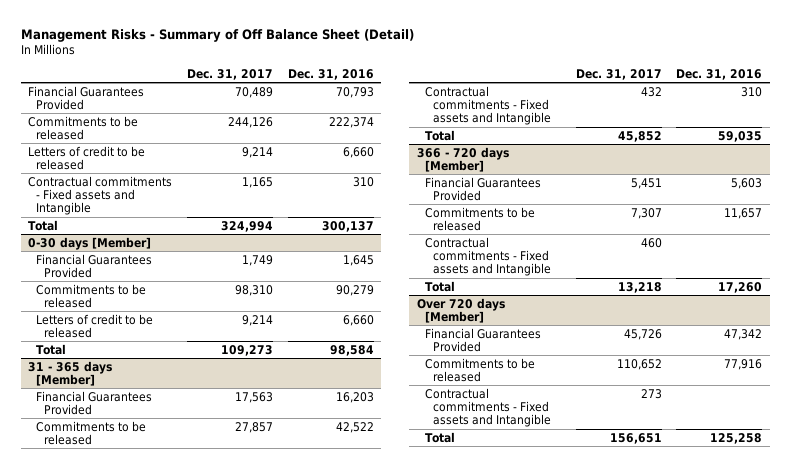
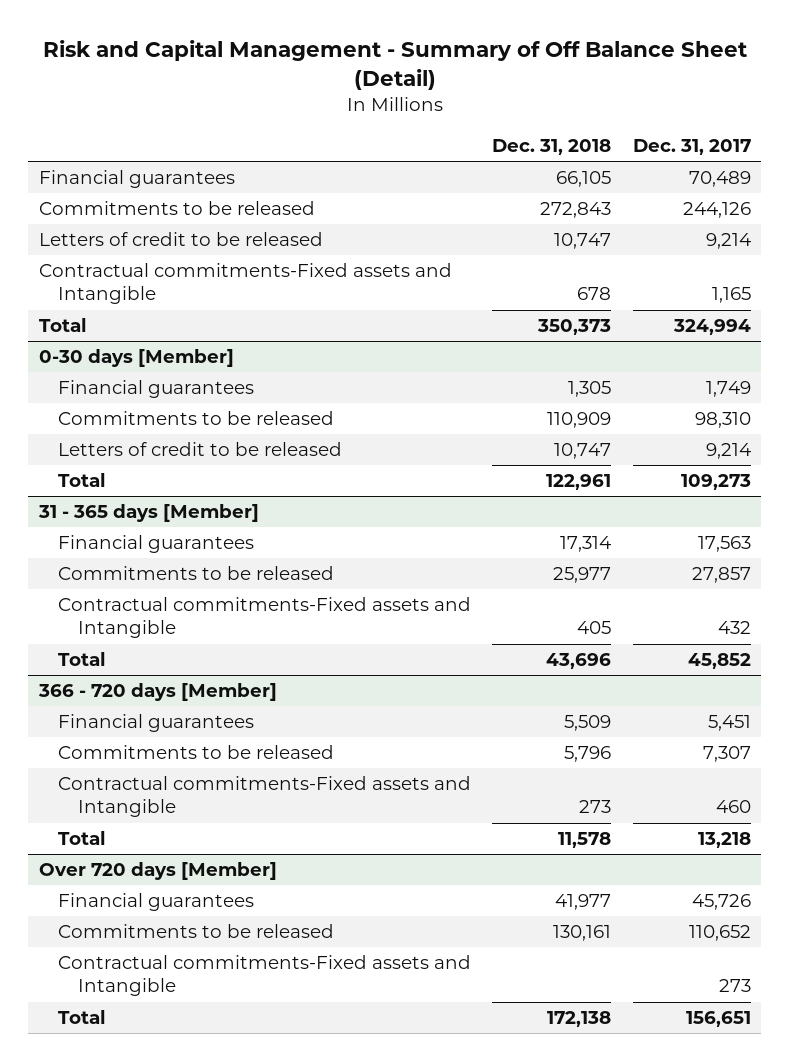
- Management Risks - Summary of Off Balance Sheet (Detail)
+ Risk and Capital Management - Summary of Off Balance Sheet (Detail)
- | Dec. 31, 2017 | Dec. 31, 2016
+ | Dec. 31, 2018 | Dec. 31, 2017
- Financial Guarantees Provided | 70,489 | 70,793
+ Financial guarantees | 66,105 | 70,489
- Contractual commitments - Fixed assets and Intangible | 1,165 | 310
+ Contractual commitments-Fixed assets and Intangible | 678 | 1,165
@ 0-30 days [Member]
- Financial Guarantees Provided | 1,749 | 1,645
+ Financial guarantees | 1,305 | 1,749
@ 31 - 365 days [Member]
- Financial Guarantees Provided | 17,563 | 16,203
+ Financial guarantees | 17,314 | 17,563
- Contractual commitments - Fixed assets and Intangible | 432 | 310
+ Contractual commitments-Fixed assets and Intangible | 405 | 432
@ 366 - 720 days [Member]
- Financial Guarantees Provided | 5,451 | 5,603
+ Financial guarantees | 5,509 | 5,451
- Contractual commitments - Fixed assets and Intangible | 460 |
+ Contractual commitments-Fixed assets and Intangible | 273 | 460
@ Over 720 days [Member]
- Financial Guarantees Provided | 45,726 | 47,342
+ Financial guarantees | 41,977 | 45,726
- Contractual commitments - Fixed assets and Intangible | 273 |
+ Contractual commitments-Fixed assets and Intangible | | 273

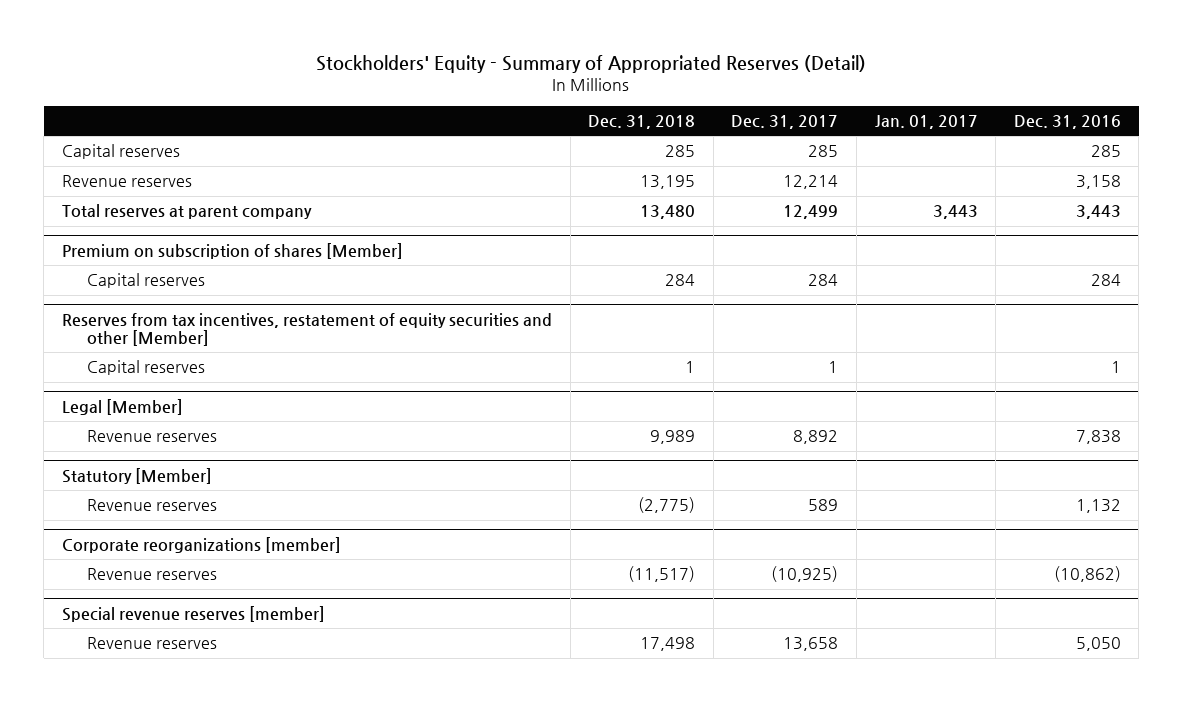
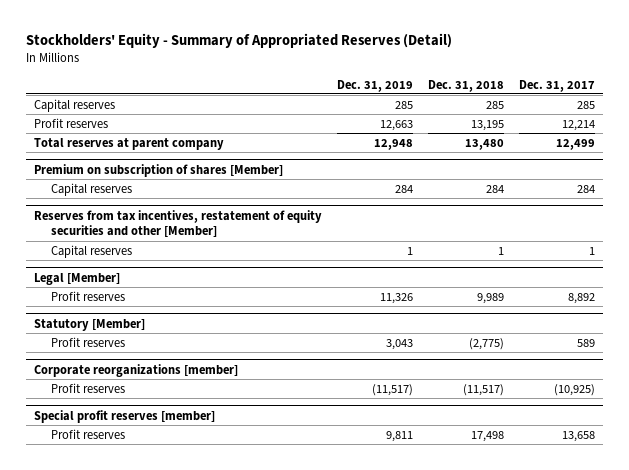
- | Dec. 31, 2018 | Dec. 31, 2017 | Jan. 01, 2017 | Dec. 31, 2016
+ | Dec. 31, 2019 | Dec. 31, 2018 | Dec. 31, 2017
- Revenue reserves | 13,195 | 12,214 | | 3,158
+ Profit reserves | 12,663 | 13,195 | 12,214
@ Legal [Member]
- Revenue reserves | 9,989 | 8,892 | | 7,838
+ Profit reserves | 11,326 | 9,989 | 8,892
@ Statutory [Member]
- Revenue reserves | (2,775) | 589 | | 1,132
+ Profit reserves | 3,043 | (2,775) | 589
@ Corporate reorganizations [member]
- Revenue reserves | (11,517) | (10,925) | | (10,862)
- Special revenue reserves [member]
- Revenue reserves | 17,498 | 13,658 | | 5,050
@ Corporate reorganizations [member]
+ Profit reserves | (11,517) | (11,517) | (10,925)
+ Special profit reserves [member]
+ Profit reserves | 9,811 | 17,498 | 13,658

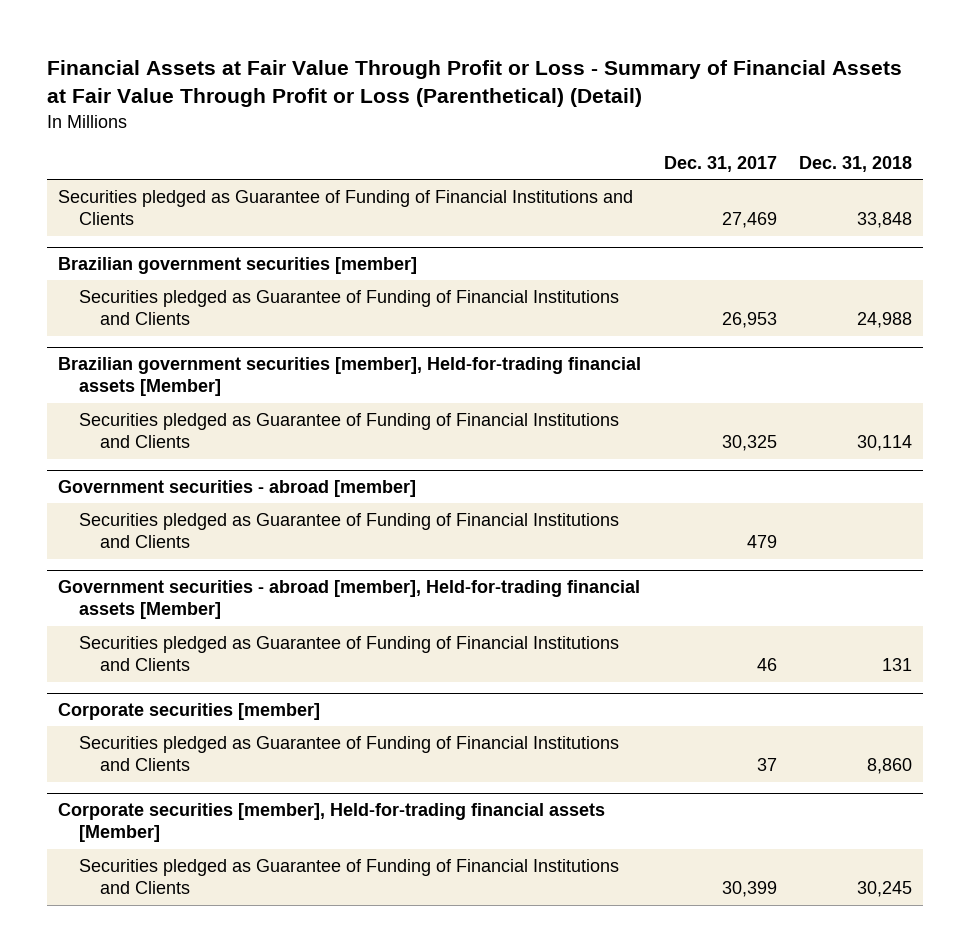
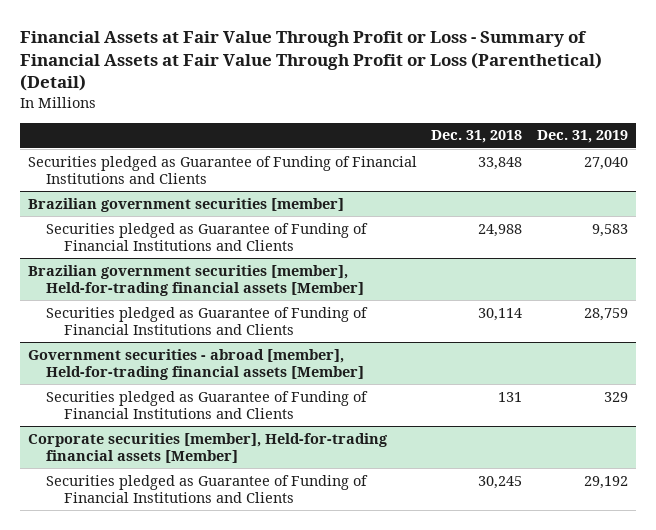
- | Dec. 31, 2017 | Dec. 31, 2018
+ | Dec. 31, 2018 | Dec. 31, 2019
- Government securities - abroad [member]
- Securities pledged as Guarantee of Funding of Financial Institutions and Clients | 479 |
- Corporate securities [member]
- Securities pledged as Guarantee of Funding of Financial Institutions and Clients | 37 | 8,860

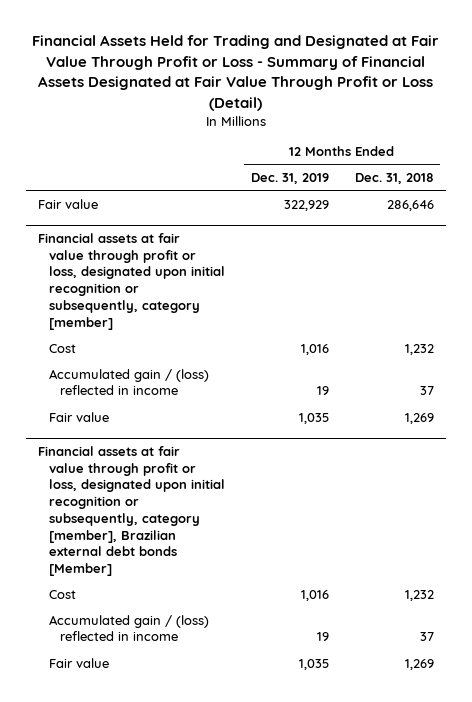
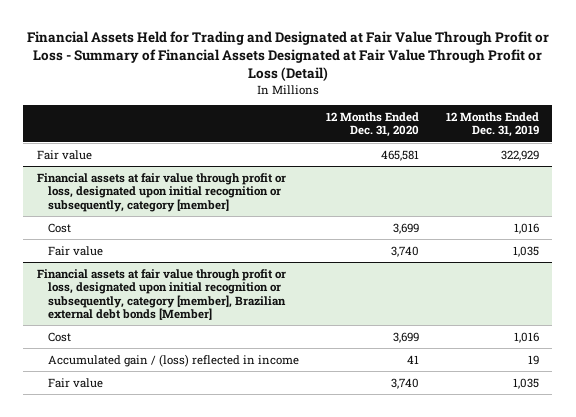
- | 12 Months Ended Dec. 31, 2019 | 12 Months Ended Dec. 31, 2018
+ | 12 Months Ended Dec. 31, 2020 | 12 Months Ended Dec. 31, 2019
@ Financial assets at fair value through profit or loss, designated upon initial recognition or subsequently, category [member]
- Accumulated gain / (loss) reflected in income | 19 | 37

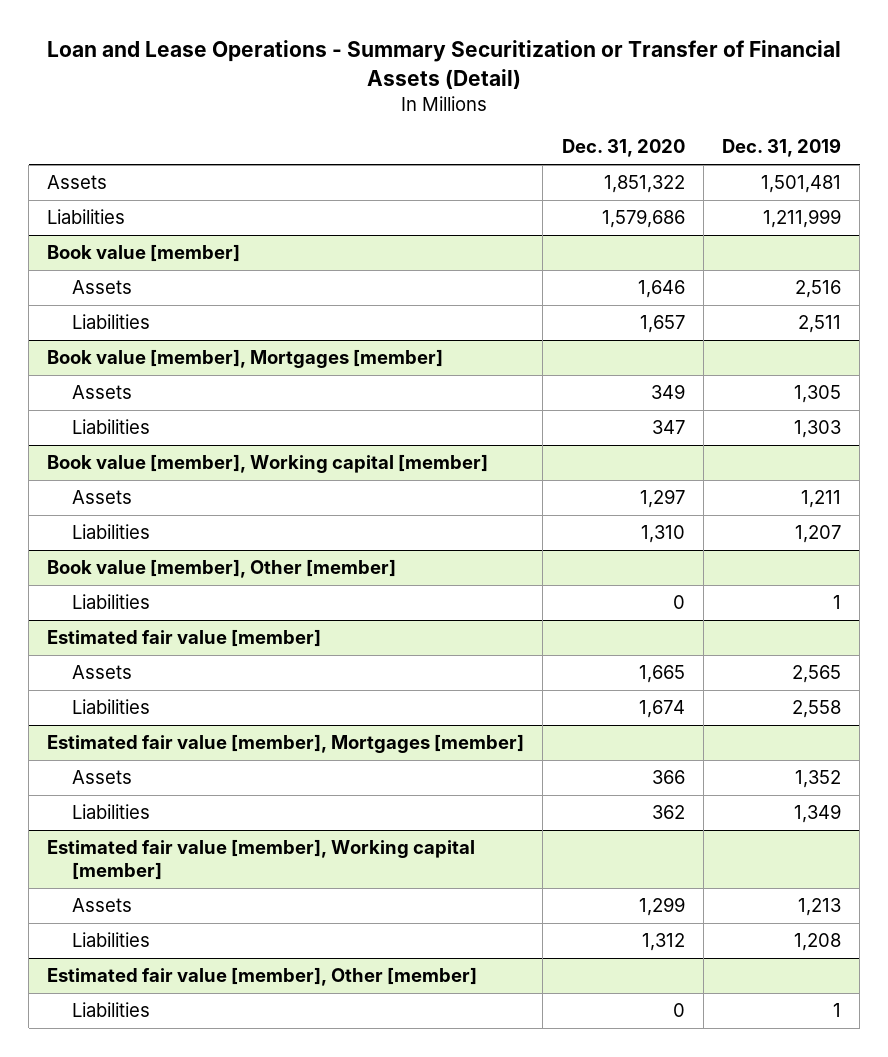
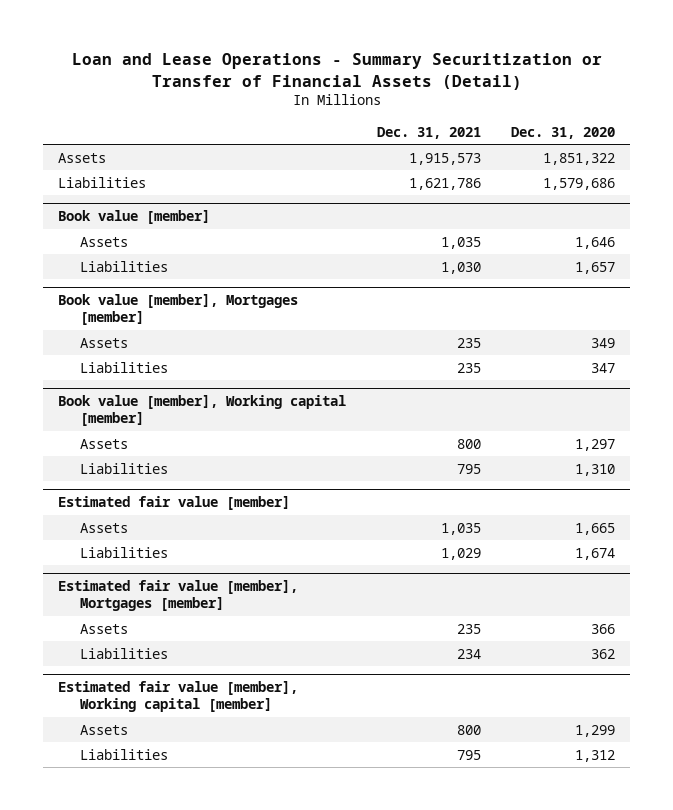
- | Dec. 31, 2020 | Dec. 31, 2019
+ | Dec. 31, 2021 | Dec. 31, 2020
- Book value [member], Other [member]
- Liabilities | 0 | 1
- Estimated fair value [member], Other [member]
- Liabilities | 0 | 1

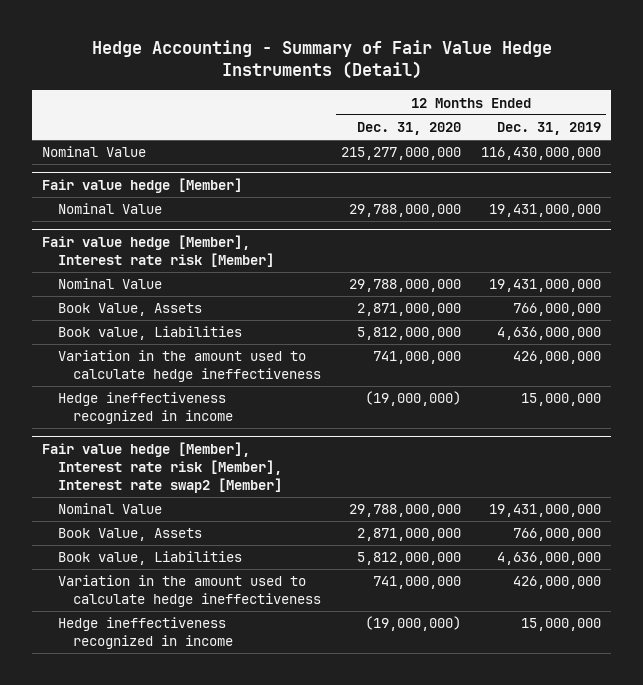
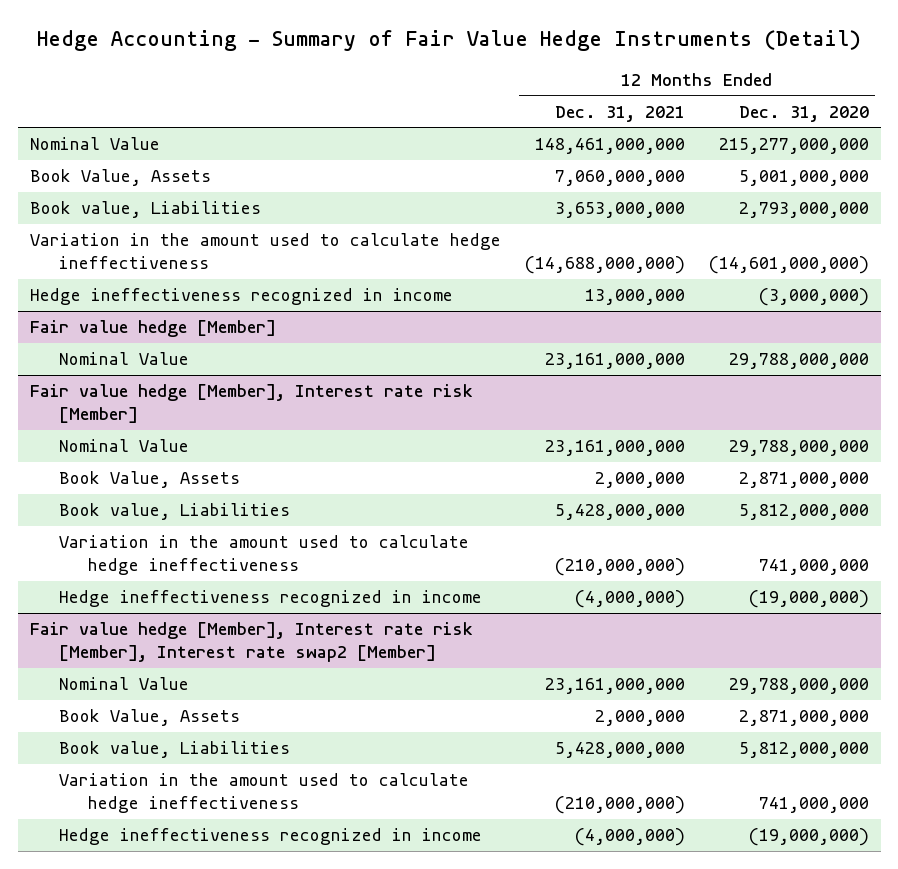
- | 12 Months Ended Dec. 31, 2020 | 12 Months Ended Dec. 31, 2019
+ | 12 Months Ended Dec. 31, 2021 | 12 Months Ended Dec. 31, 2020
+ Book Value, Assets | 7,060,000,000 | 5,001,000,000
+ Book value, Liabilities | 3,653,000,000 | 2,793,000,000
+ Variation in the amount used to calculate hedge ineffectiveness | (14,688,000,000) | (14,601,000,000)
+ Hedge ineffectiveness recognized in income | 13,000,000 | (3,000,000)

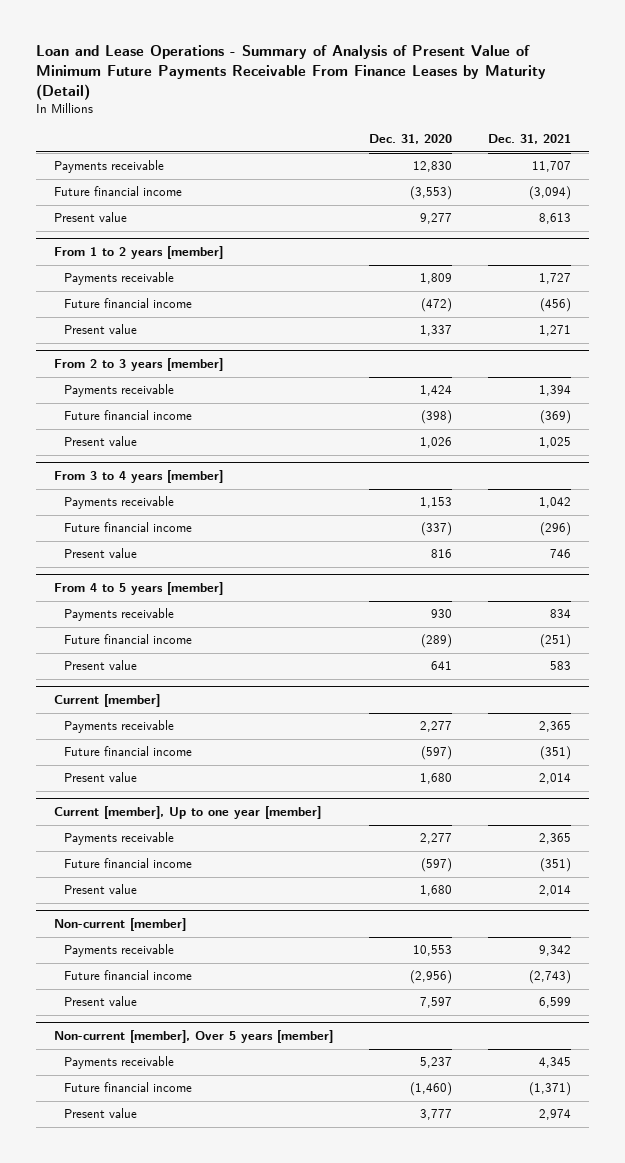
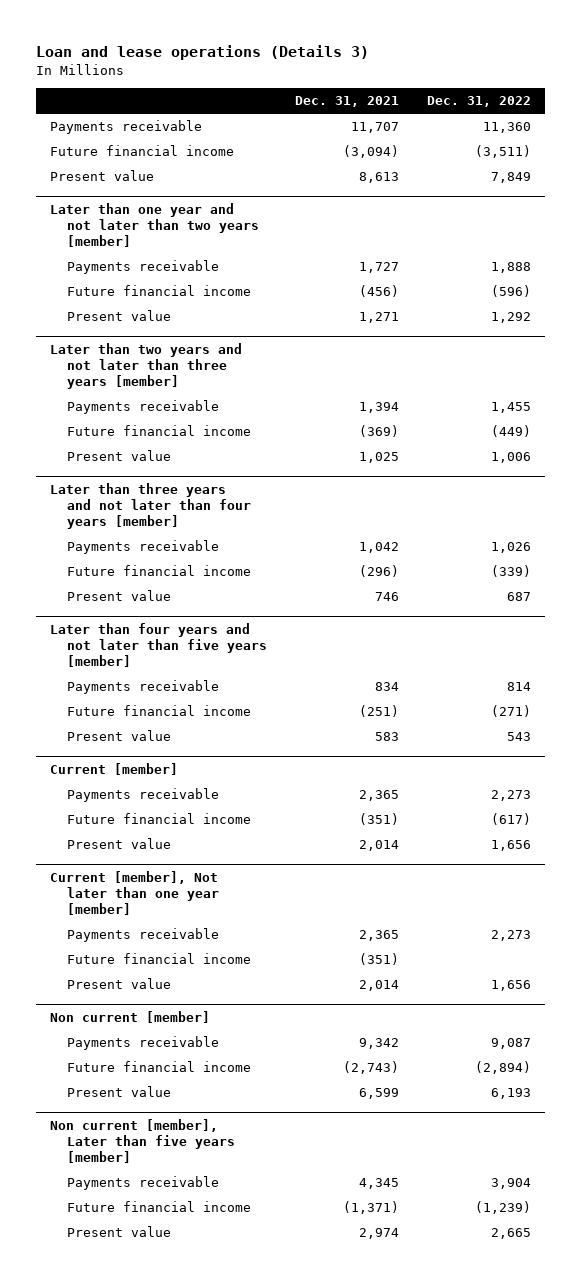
- Loan and Lease Operations - Summary of Analysis of Present Value of Minimum Future Payments Receivable From Finance Leases by Maturity (Detail)
+ Loan and lease operations (Details 3)
- | Dec. 31, 2020 | Dec. 31, 2021
+ | Dec. 31, 2021 | Dec. 31, 2022
- From 1 to 2 years [member]
+ Later than one year and not later than two years [member]
- From 2 to 3 years [member]
+ Later than two years and not later than three years [member]
- From 3 to 4 years [member]
+ Later than three years and not later than four years [member]
- From 4 to 5 years [member]
+ Later than four years and not later than five years [member]
- Current [member], Up to one year [member]
+ Current [member], Not later than one year [member]
- Non-current [member]
+ Non current [member]
- Non-current [member], Over 5 years [member]
+ Non current [member], Later than five years [member]

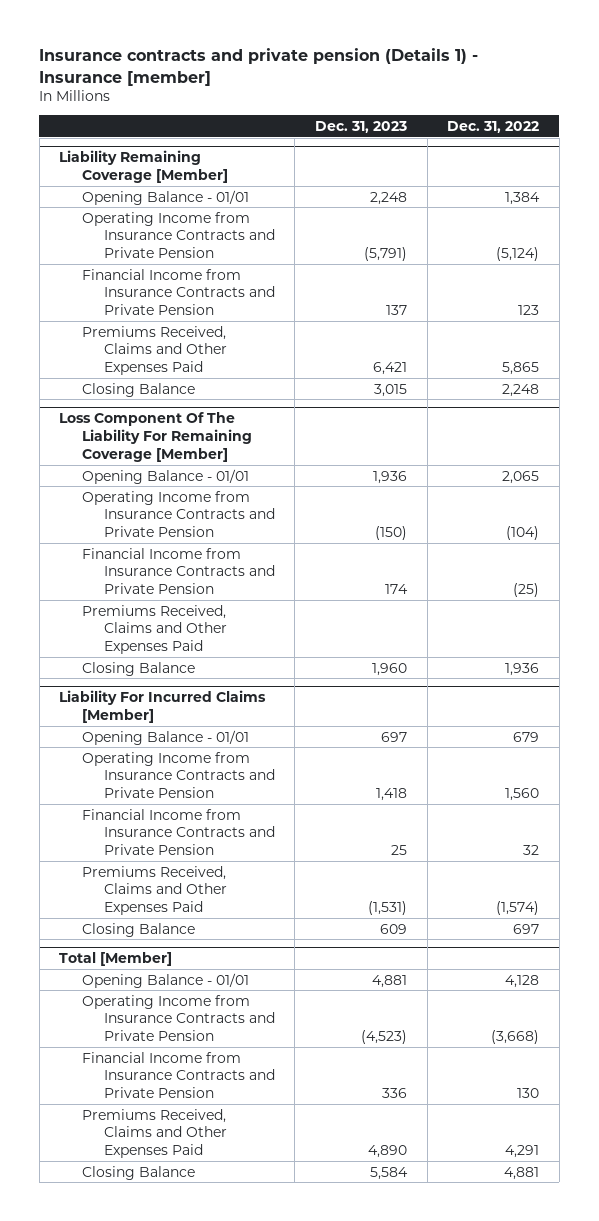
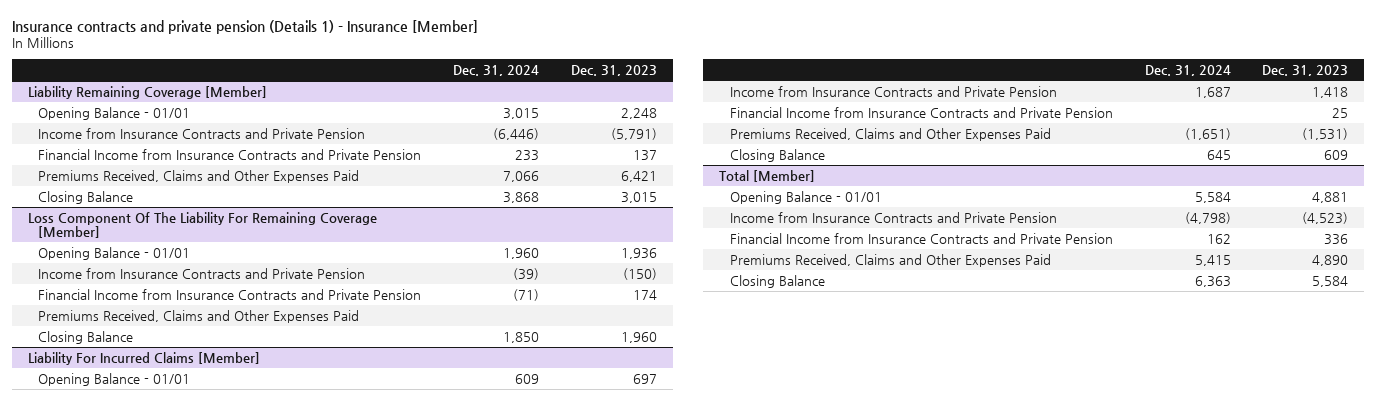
- Insurance contracts and private pension (Details 1) - Insurance [member]
+ Insurance contracts and private pension (Details 1) - Insurance [Member]
- | Dec. 31, 2023 | Dec. 31, 2022
+ | Dec. 31, 2024 | Dec. 31, 2023
@ Liability Remaining Coverage [Member]
- Operating Income from Insurance Contracts and Private Pension | (5,791) | (5,124)
+ Income from Insurance Contracts and Private Pension | (6,446) | (5,791)
@ Loss Component Of The Liability For Remaining Coverage [Member]
- Operating Income from Insurance Contracts and Private Pension | (150) | (104)
+ Income from Insurance Contracts and Private Pension | (39) | (150)
@ Liability For Incurred Claims [Member]
- Operating Income from Insurance Contracts and Private Pension | 1,418 | 1,560
+ Income from Insurance Contracts and Private Pension | 1,687 | 1,418
@ Total [Member]
- Operating Income from Insurance Contracts and Private Pension | (4,523) | (3,668)
+ Income from Insurance Contracts and Private Pension | (4,798) | (4,523)

